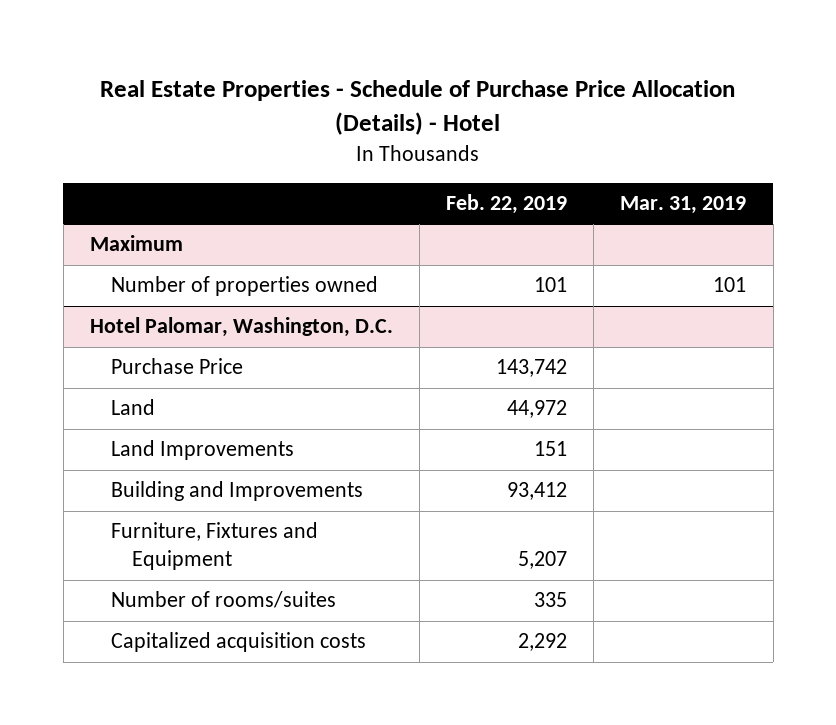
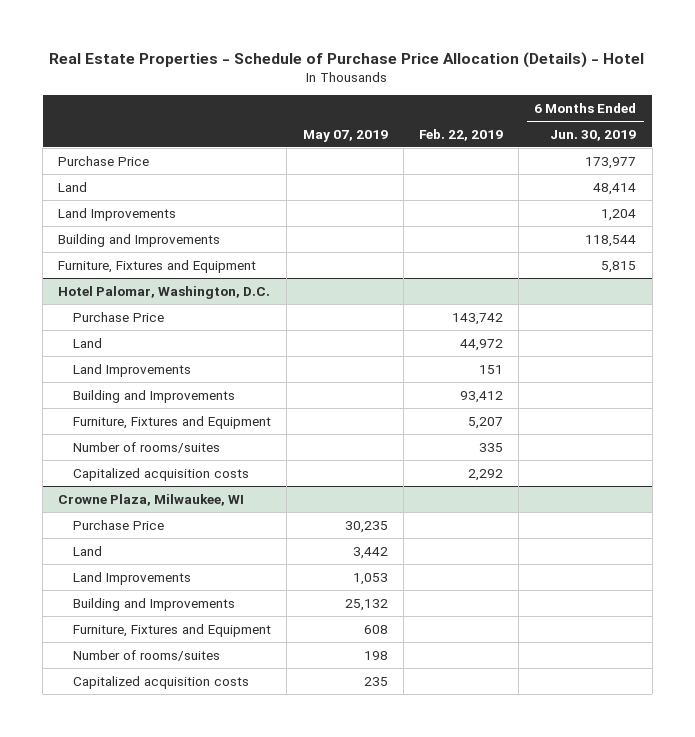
- | Feb. 22, 2019 | Mar. 31, 2019
+ | May 07, 2019 | Feb. 22, 2019 | 6 Months Ended Jun. 30, 2019
- Maximum
- Number of properties owned | 101 | 101
+ Purchase Price | | | 173,977
+ Land | | | 48,414
+ Land Improvements | | | 1,204
+ Building and Improvements | | | 118,544
+ Furniture, Fixtures and Equipment | | | 5,815
+ Crowne Plaza, Milwaukee, WI
+ Purchase Price | 30,235 | |
+ Land | 3,442 | |
+ Land Improvements | 1,053 | |
+ Building and Improvements | 25,132 | |
+ Furniture, Fixtures and Equipment | 608 | |
+ Number of rooms/suites | 198 | |
+ Capitalized acquisition costs | 235 | |

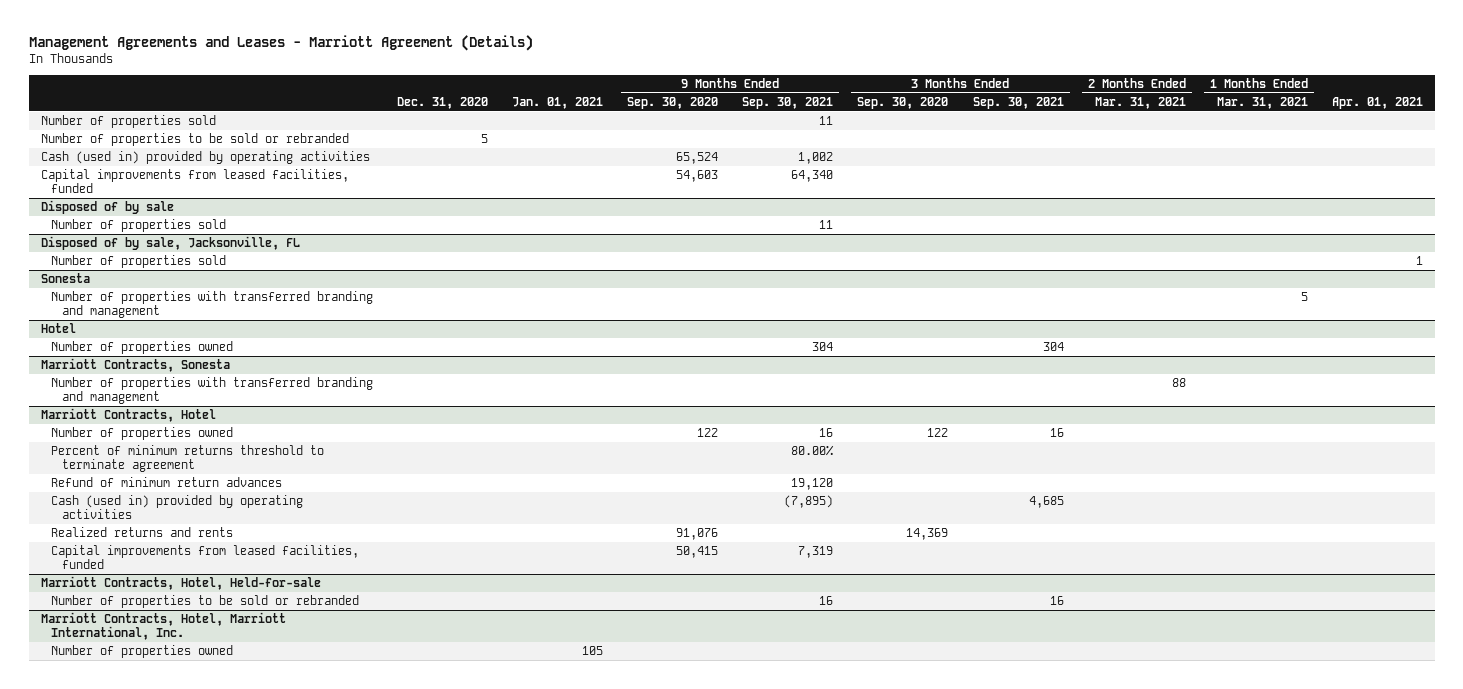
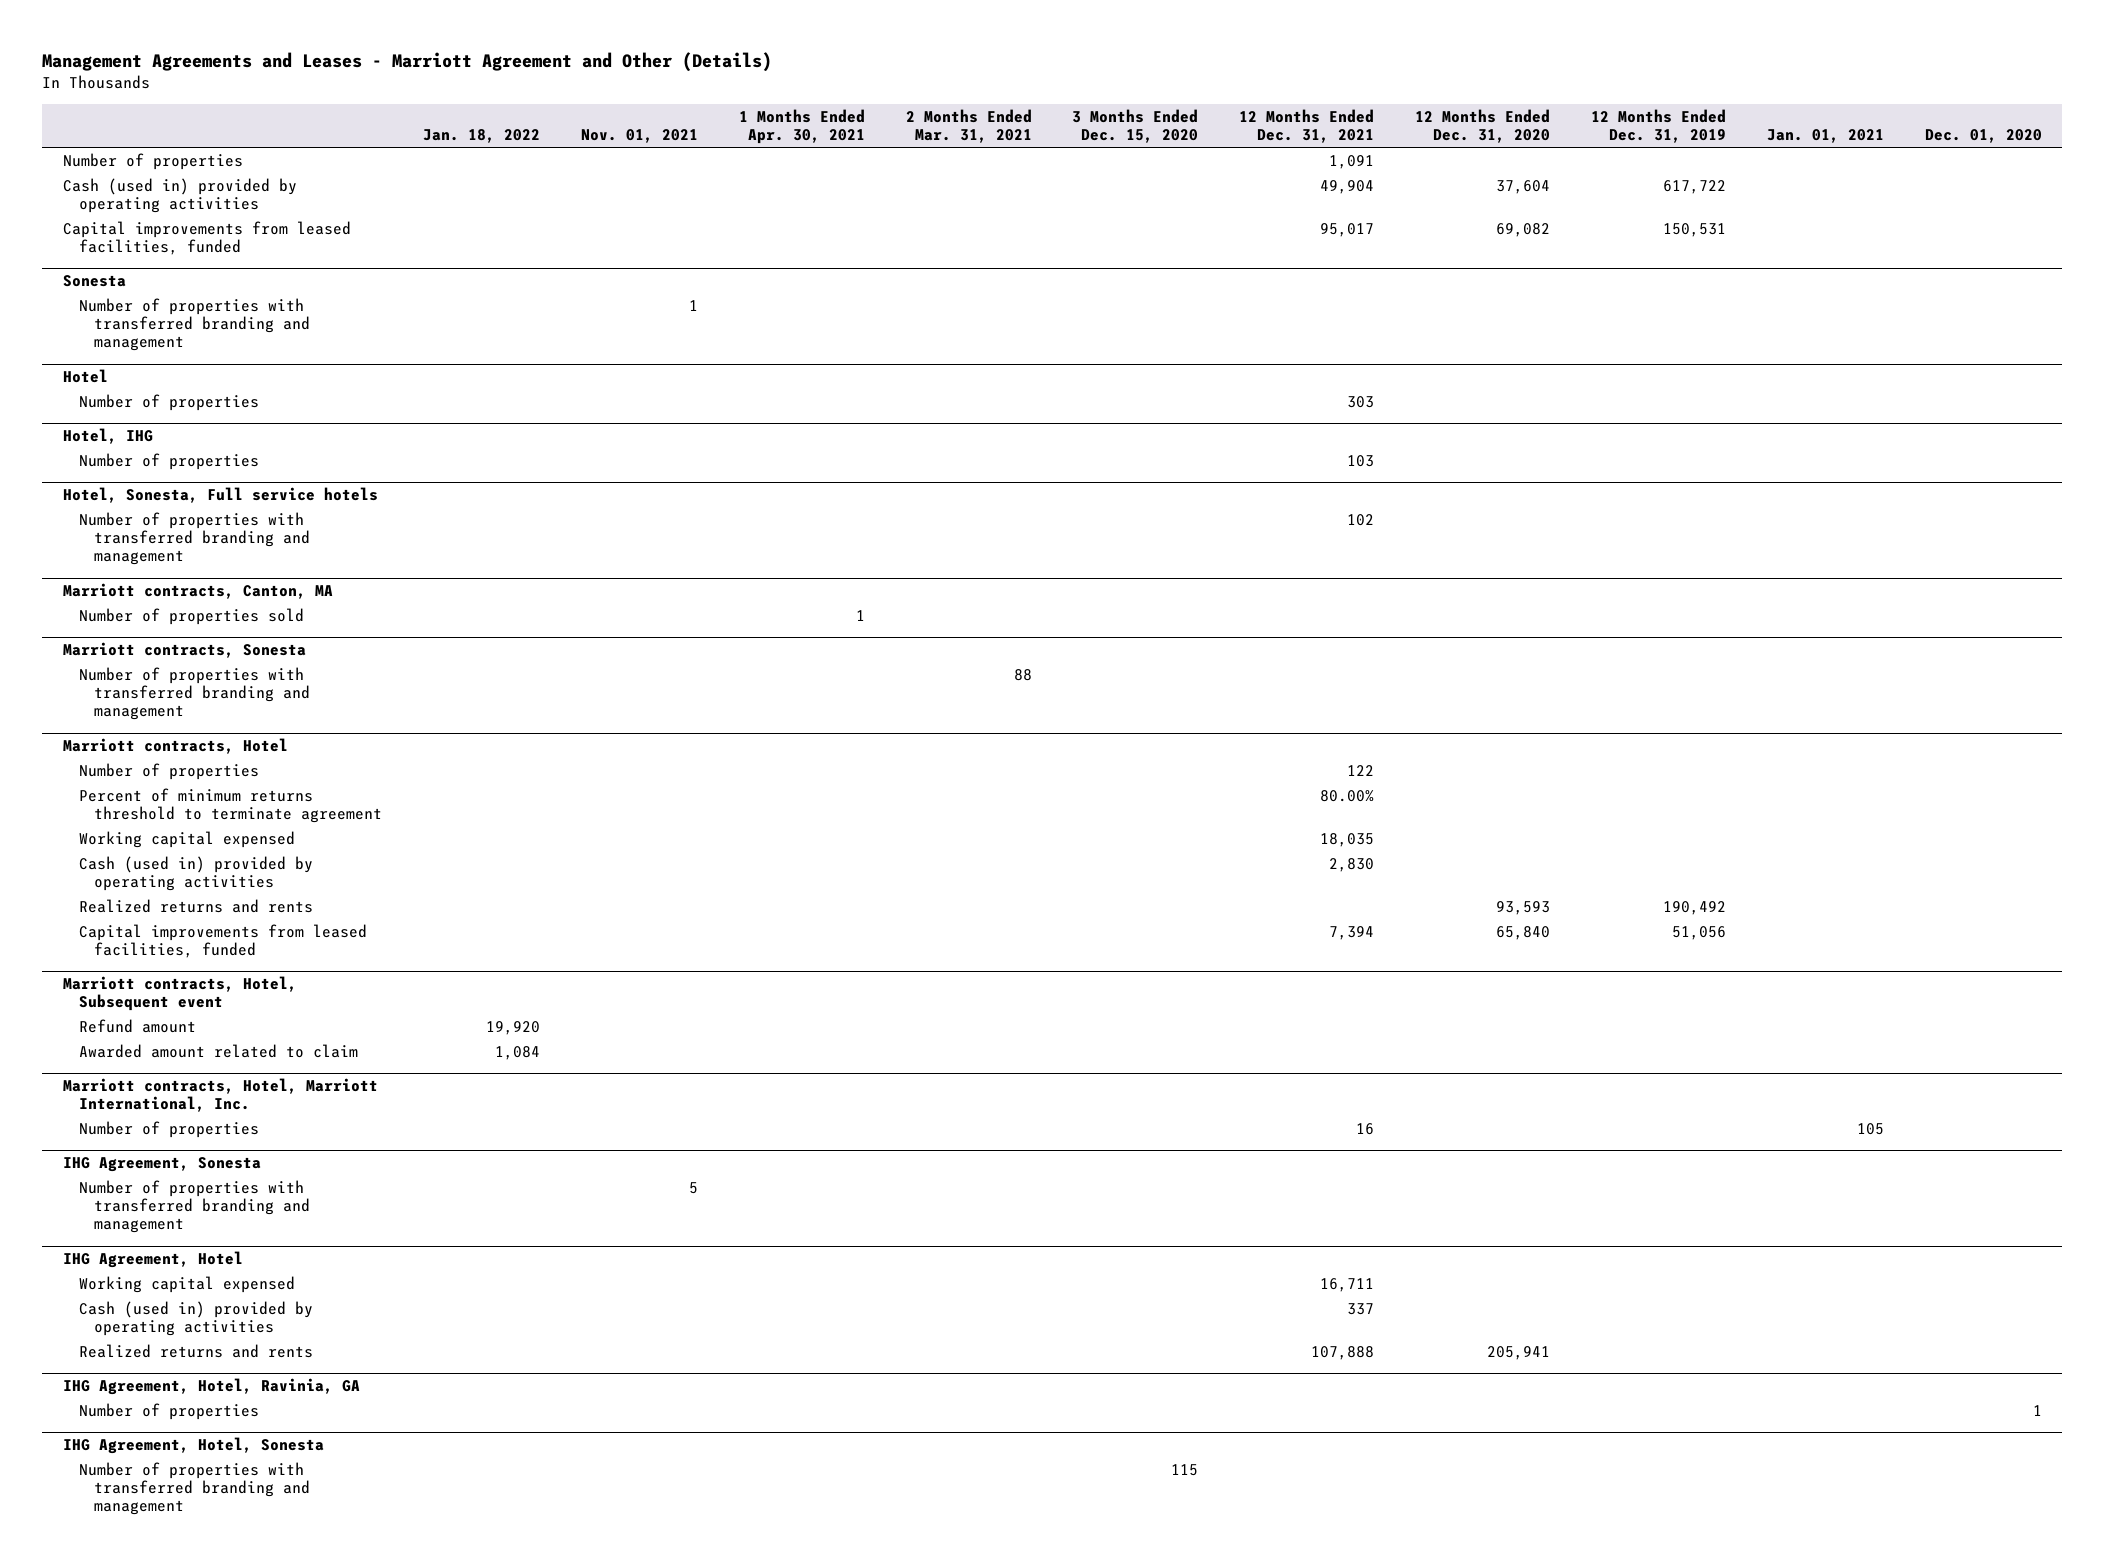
- Management Agreements and Leases - Marriott Agreement (Details)
+ Management Agreements and Leases - Marriott Agreement and Other (Details)
- | Dec. 31, 2020 | Jan. 01, 2021 | 9 Months Ended Sep. 30, 2020 | 9 Months Ended Sep. 30, 2021 | 3 Months Ended Sep. 30, 2020 | 3 Months Ended Sep. 30, 2021 | 2 Months Ended Mar. 31, 2021 | 1 Months Ended Mar. 31, 2021 | Apr. 01, 2021
+ | Jan. 18, 2022 | Nov. 01, 2021 | 1 Months Ended Apr. 30, 2021 | 2 Months Ended Mar. 31, 2021 | 3 Months Ended Dec. 15, 2020 | 12 Months Ended Dec. 31, 2021 | 12 Months Ended Dec. 31, 2020 | 12 Months Ended Dec. 31, 2019 | Jan. 01, 2021 | Dec. 01, 2020
- Number of properties sold | | | | 11 | | | | |
- Number of properties to be sold or rebranded | 5 | | | | | | | |
+ Number of properties | | | | | | 1,091 | | | |
- Disposed of by sale
- Number of properties sold | | | | 11 | | | | |
- Disposed of by sale, Jacksonville, FL
- Number of properties sold | | | | | | | | | 1
@ Hotel
- Number of properties owned | | | | 304 | | 304 | | |
- Marriott Contracts, Sonesta
@ Hotel
+ Number of properties | | | | | | 303 | | | |
+ Hotel, IHG
+ Number of properties | | | | | | 103 | | | |
+ Hotel, Sonesta, Full service hotels
+ Number of properties with transferred branding and management | | | | | | 102 | | | |
+ Marriott contracts, Canton, MA
+ Number of properties sold | | | 1 | | | | | | |
+ Marriott contracts, Sonesta
- Marriott Contracts, Hotel
- Number of properties owned | | | 122 | 16 | 122 | 16 | | |
+ Marriott contracts, Hotel
+ Number of properties | | | | | | 122 | | | |
- Refund of minimum return advances | | | | 19,120 | | | | |
+ Working capital expensed | | | | | | 18,035 | | | |
- Marriott Contracts, Hotel, Held-for-sale
- Number of properties to be sold or rebranded | | | | 16 | | 16 | | |
- Marriott Contracts, Hotel, Marriott International, Inc.
- Number of properties owned | | 105 | | | | | | |
+ Marriott contracts, Hotel, Subsequent event
+ Refund amount | 19,920 | | | | | | | | |
+ Awarded amount related to claim | 1,084 | | | | | | | | |
+ Marriott contracts, Hotel, Marriott International, Inc.
+ Number of properties | | | | | | 16 | | | 105 |
+ IHG Agreement, Sonesta
+ Number of properties with transferred branding and management | | 5 | | | | | | | |
+ IHG Agreement, Hotel
+ Working capital expensed | | | | | | 16,711 | | | |
+ Cash (used in) provided by operating activities | | | | | | 337 | | | |
+ Realized returns and rents | | | | | | 107,888 | 205,941 | | |
+ IHG Agreement, Hotel, Ravinia, GA
+ Number of properties | | | | | | | | | | 1
+ IHG Agreement, Hotel, Sonesta
+ Number of properties with transferred branding and management | | | | | 115 | | | | |

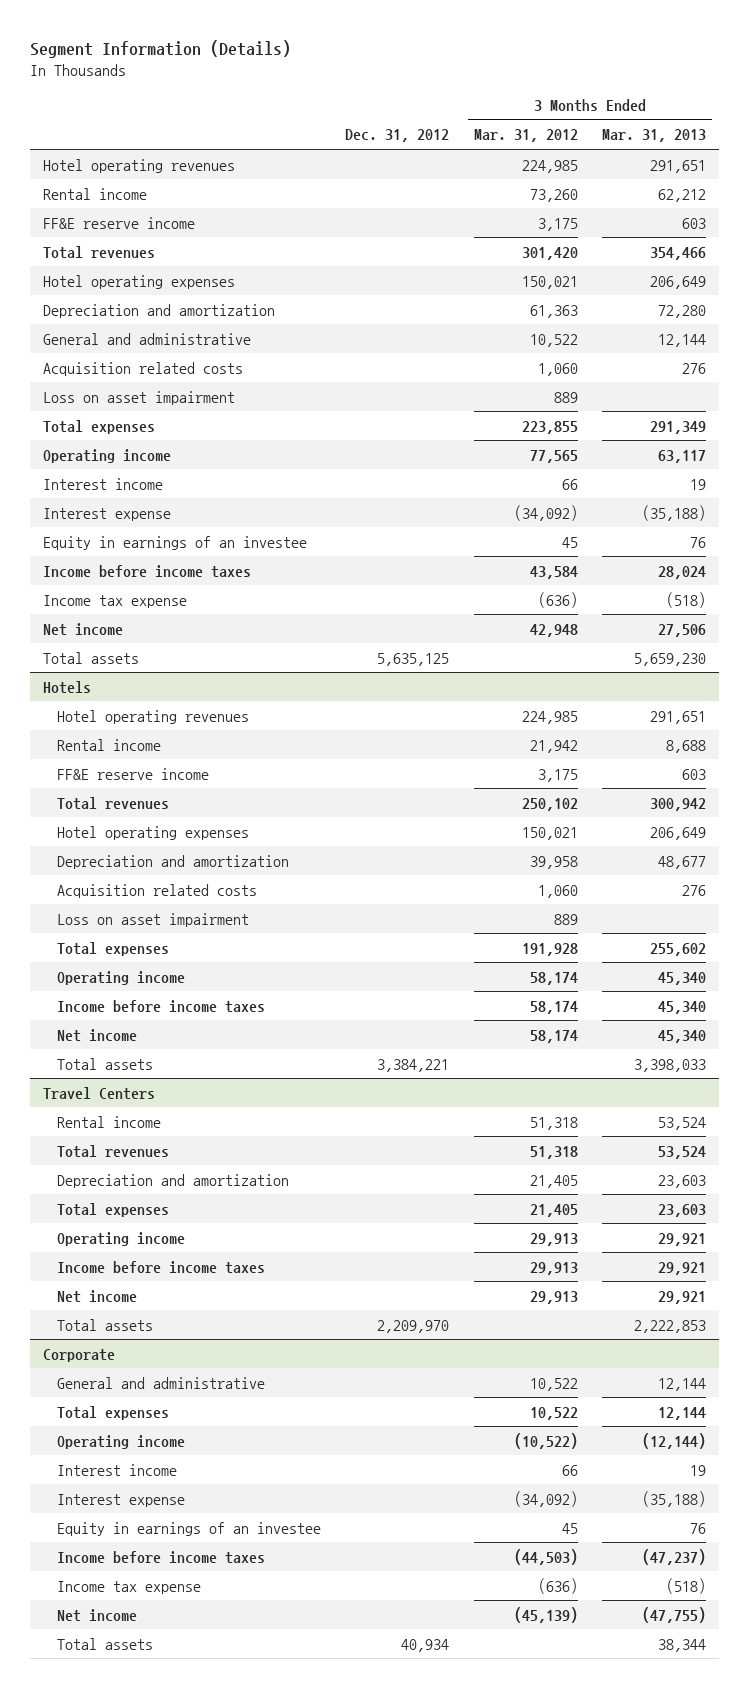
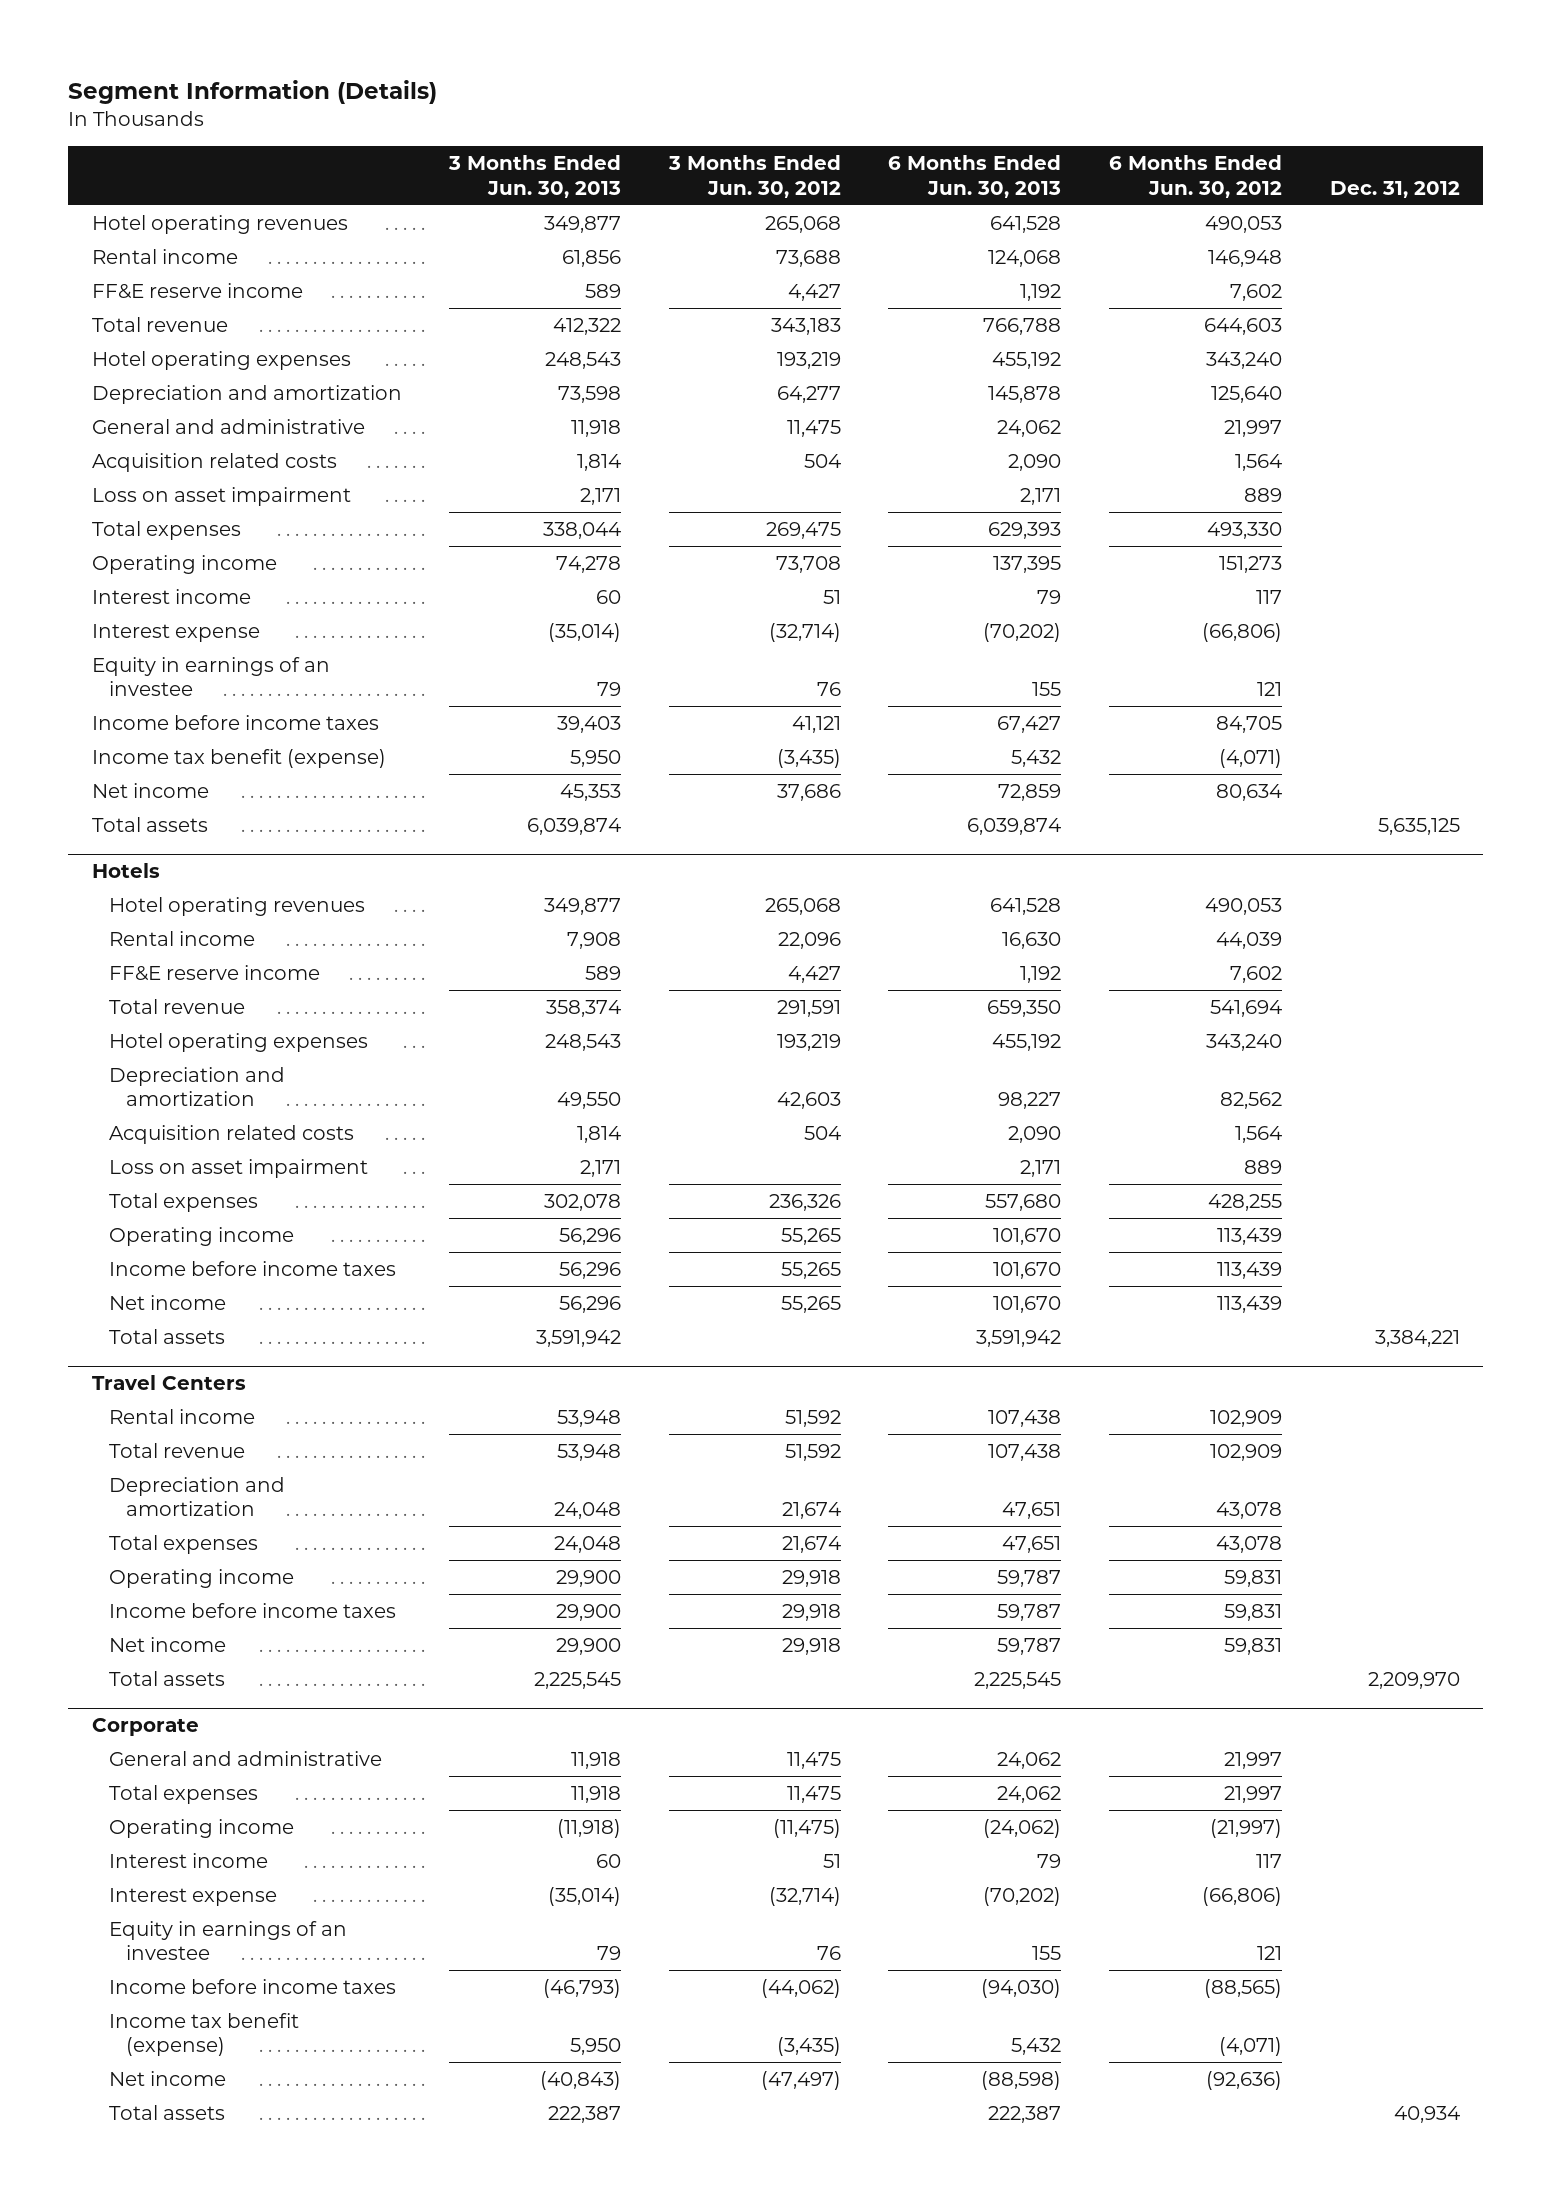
- | Dec. 31, 2012 | 3 Months Ended Mar. 31, 2012 | 3 Months Ended Mar. 31, 2013
+ | 3 Months Ended Jun. 30, 2013 | 3 Months Ended Jun. 30, 2012 | 6 Months Ended Jun. 30, 2013 | 6 Months Ended Jun. 30, 2012 | Dec. 31, 2012
- Total revenues | | 301,420 | 354,466
+ Total revenue | 412,322 | 343,183 | 766,788 | 644,603 |
- Income tax expense | | (636) | (518)
+ Income tax benefit (expense) | 5,950 | (3,435) | 5,432 | (4,071) |
@ Hotels
- Total revenues | | 250,102 | 300,942
+ Total revenue | 358,374 | 291,591 | 659,350 | 541,694 |
@ Travel Centers
- Total revenues | | 51,318 | 53,524
+ Total revenue | 53,948 | 51,592 | 107,438 | 102,909 |
@ Corporate
- Income tax expense | | (636) | (518)
+ Income tax benefit (expense) | 5,950 | (3,435) | 5,432 | (4,071) |

